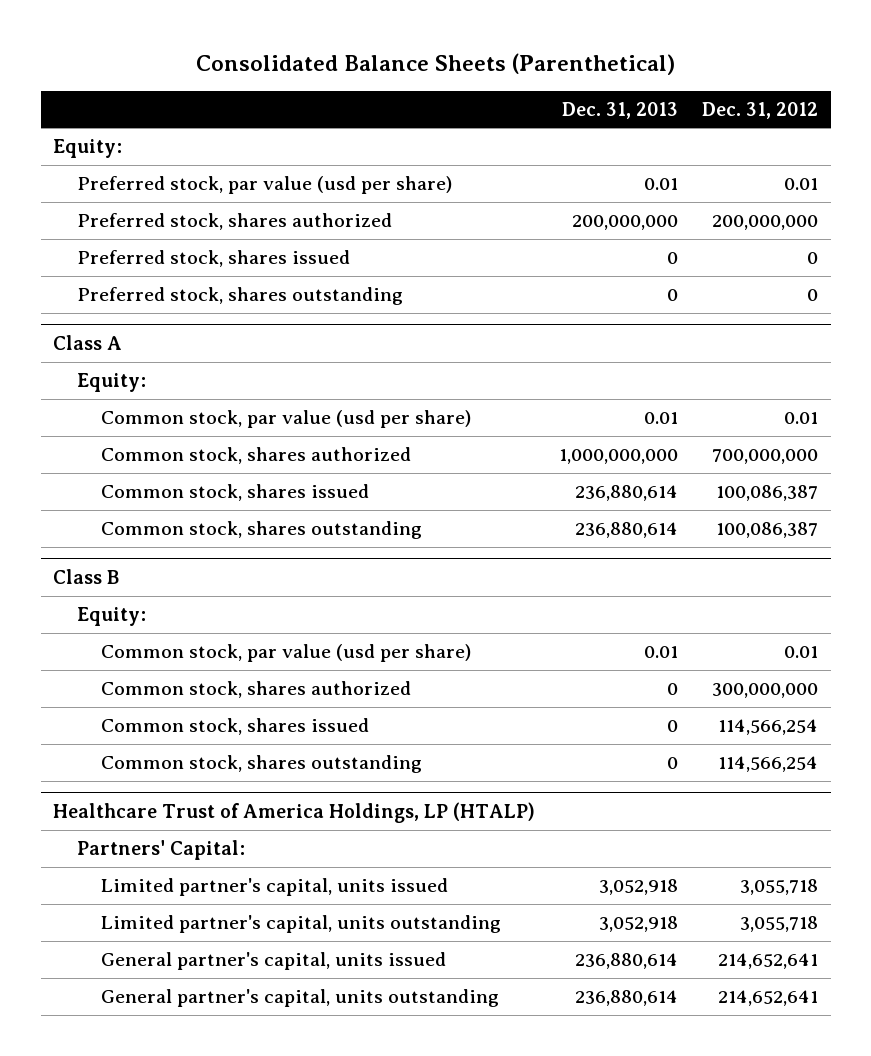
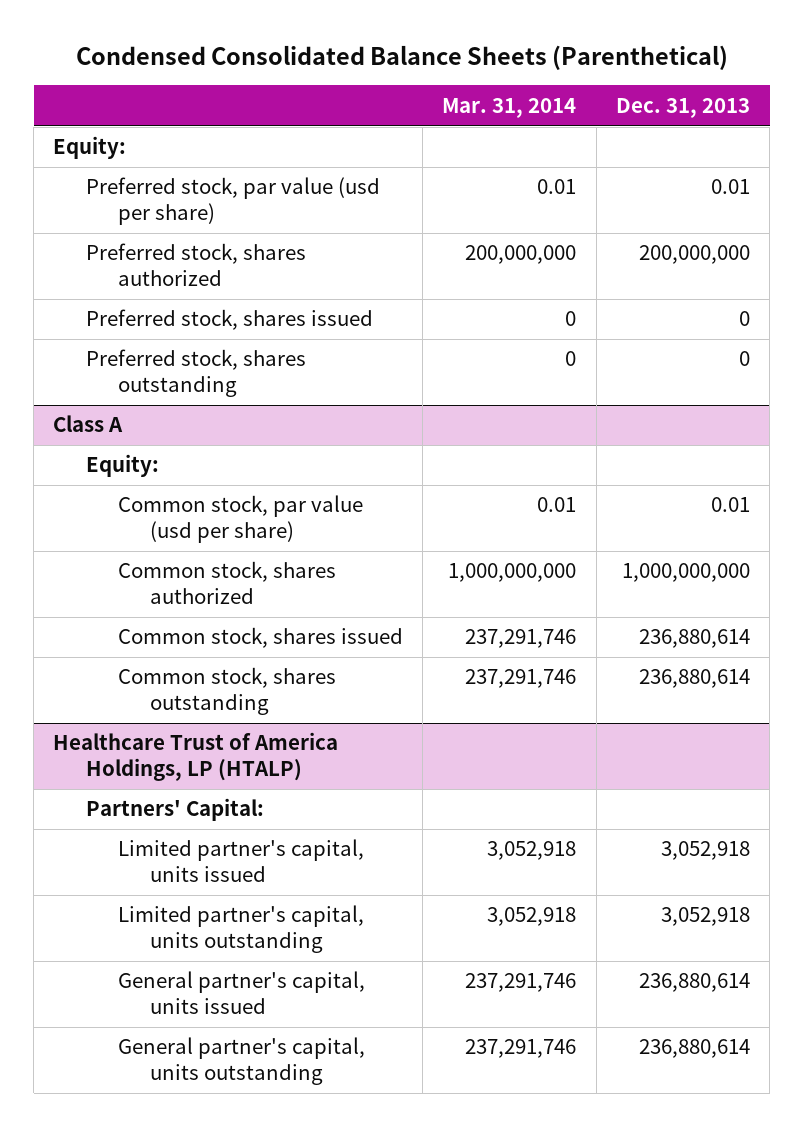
- Consolidated Balance Sheets (Parenthetical)
+ Condensed Consolidated Balance Sheets (Parenthetical)
- | Dec. 31, 2013 | Dec. 31, 2012
+ | Mar. 31, 2014 | Dec. 31, 2013
- Class B
- Equity:
- Common stock, par value (usd per share) | 0.01 | 0.01
- Common stock, shares authorized | 0 | 300,000,000
- Common stock, shares issued | 0 | 114,566,254
- Common stock, shares outstanding | 0 | 114,566,254

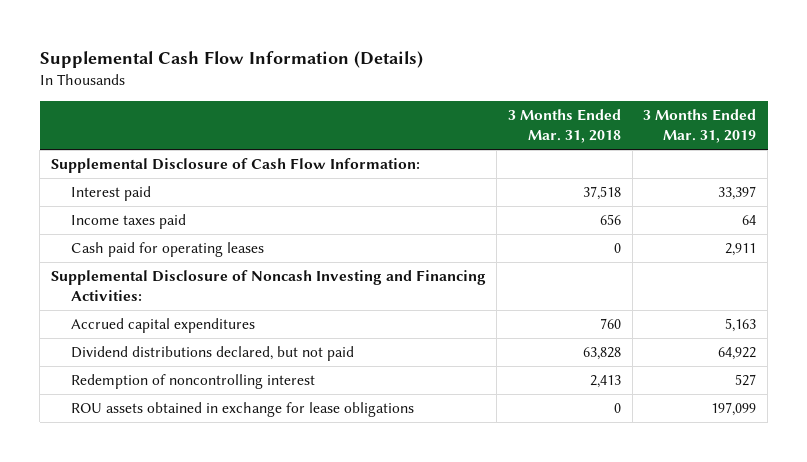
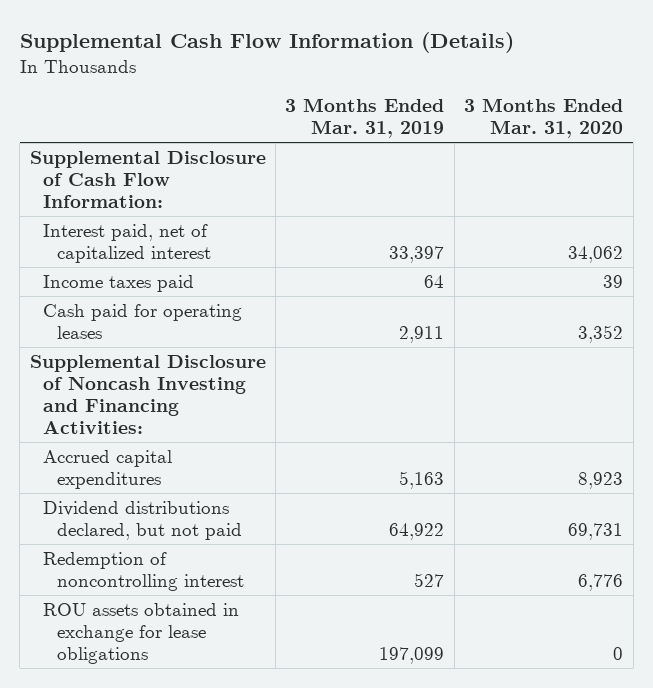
- | 3 Months Ended Mar. 31, 2018 | 3 Months Ended Mar. 31, 2019
+ | 3 Months Ended Mar. 31, 2019 | 3 Months Ended Mar. 31, 2020
- Interest paid | 37,518 | 33,397
+ Interest paid, net of capitalized interest | 33,397 | 34,062

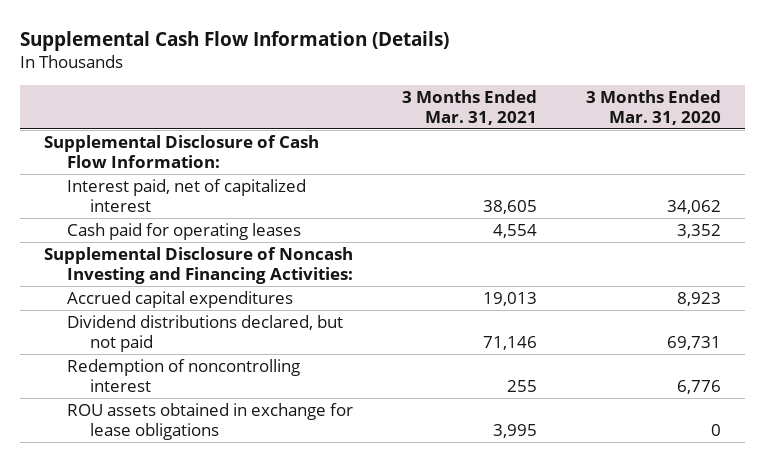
- | 3 Months Ended Mar. 31, 2019 | 3 Months Ended Mar. 31, 2020
+ | 3 Months Ended Mar. 31, 2021 | 3 Months Ended Mar. 31, 2020
- Income taxes paid | 64 | 39

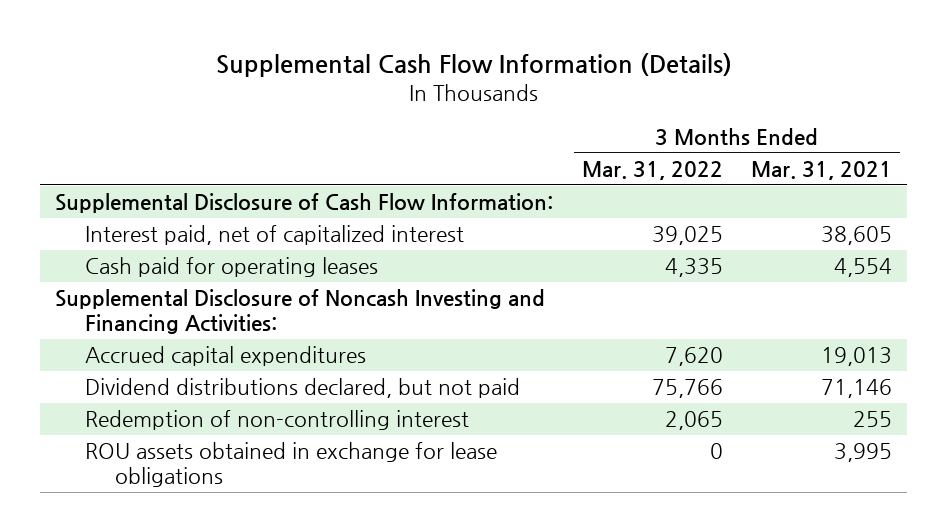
- | 3 Months Ended Mar. 31, 2021 | 3 Months Ended Mar. 31, 2020
+ | 3 Months Ended Mar. 31, 2022 | 3 Months Ended Mar. 31, 2021
- Redemption of noncontrolling interest | 255 | 6,776
+ Redemption of non-controlling interest | 2,065 | 255

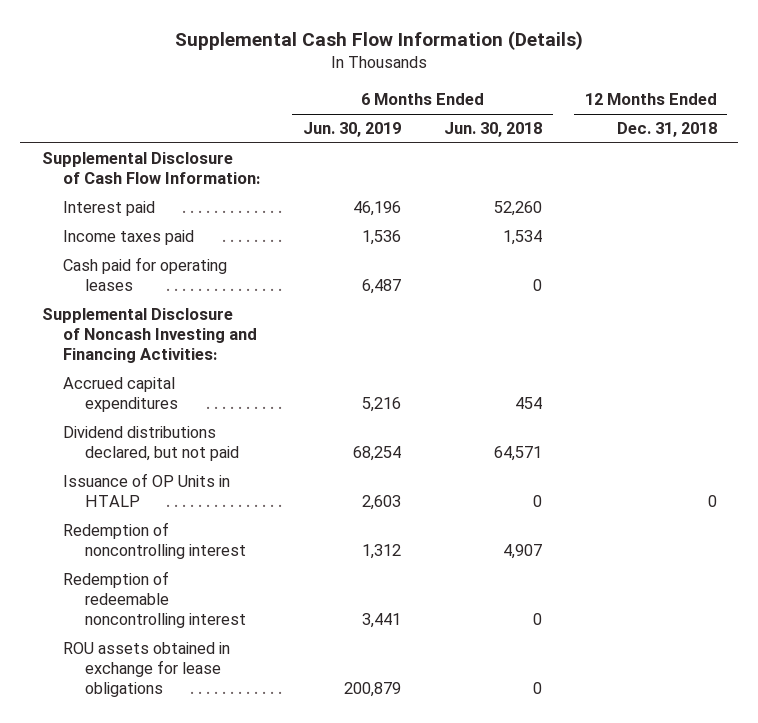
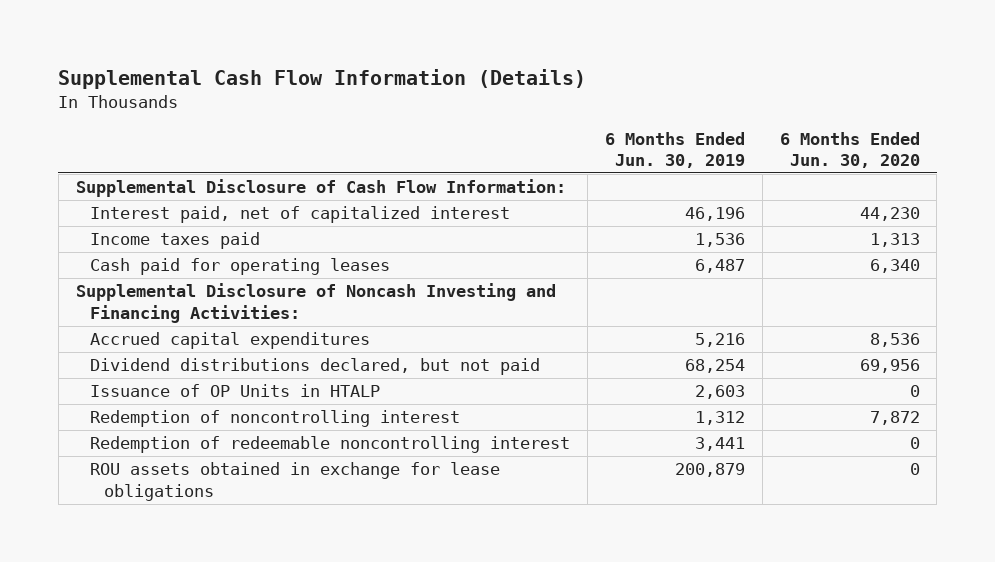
- | 6 Months Ended Jun. 30, 2019 | 6 Months Ended Jun. 30, 2018 | 12 Months Ended Dec. 31, 2018
+ | 6 Months Ended Jun. 30, 2019 | 6 Months Ended Jun. 30, 2020
- Interest paid | 46,196 | 52,260 |
+ Interest paid, net of capitalized interest | 46,196 | 44,230

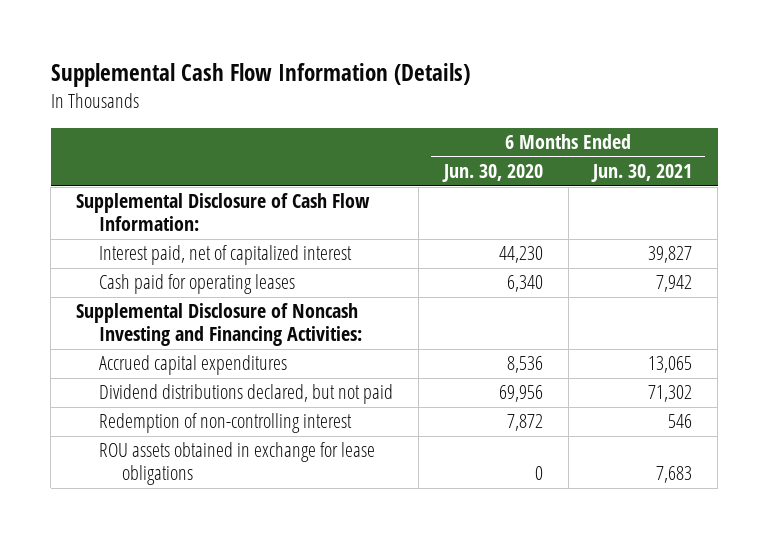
- | 6 Months Ended Jun. 30, 2019 | 6 Months Ended Jun. 30, 2020
+ | 6 Months Ended Jun. 30, 2020 | 6 Months Ended Jun. 30, 2021
- Income taxes paid | 1,536 | 1,313
- Issuance of OP Units in HTALP | 2,603 | 0
- Redemption of noncontrolling interest | 1,312 | 7,872
- Redemption of redeemable noncontrolling interest | 3,441 | 0
+ Redemption of non-controlling interest | 7,872 | 546

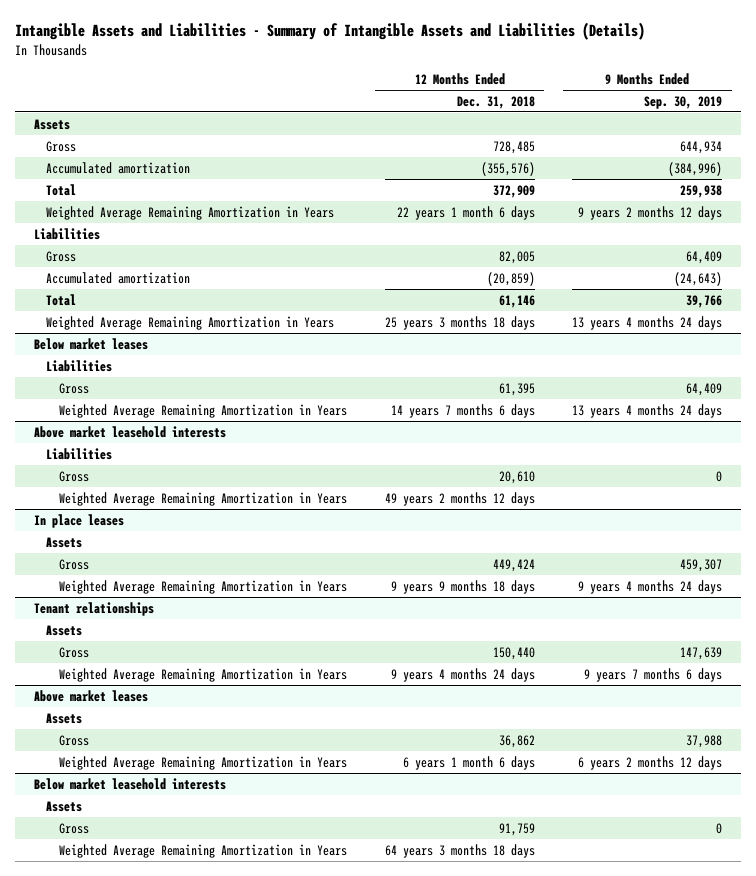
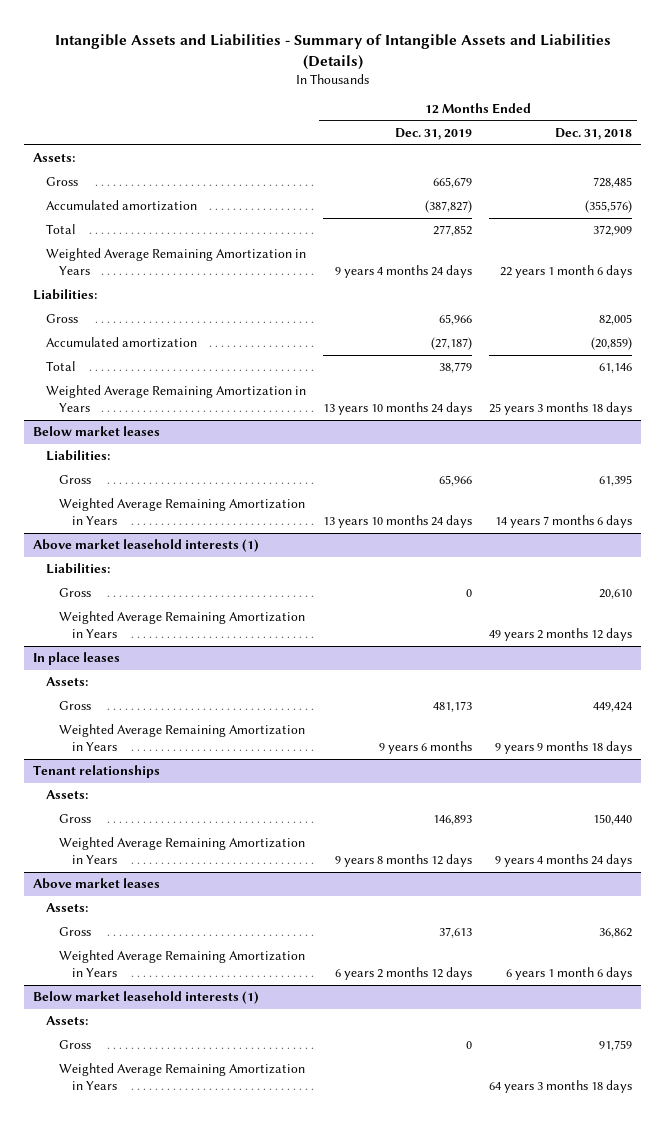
- | 12 Months Ended Dec. 31, 2018 | 9 Months Ended Sep. 30, 2019
+ | 12 Months Ended Dec. 31, 2019 | 12 Months Ended Dec. 31, 2018
- Assets
+ Assets:
- Liabilities
+ Liabilities:
@ Below market leases
- Liabilities
+ Liabilities:
- Above market leasehold interests
- Liabilities
+ Above market leasehold interests (1)
+ Liabilities:
@ In place leases
- Assets
+ Assets:
@ Tenant relationships
- Assets
+ Assets:
@ Above market leases
- Assets
+ Assets:
- Below market leasehold interests
- Assets
+ Below market leasehold interests (1)
+ Assets:

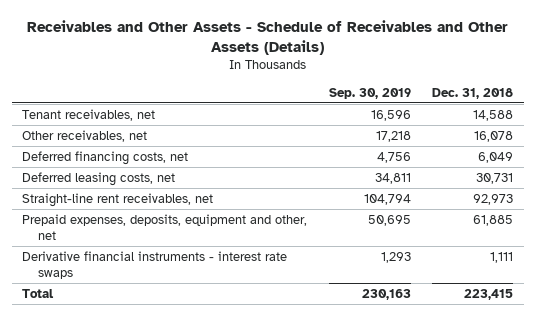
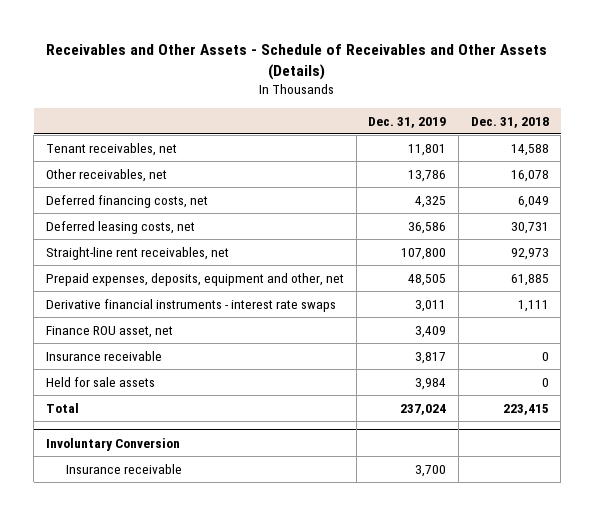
- | Sep. 30, 2019 | Dec. 31, 2018
+ | Dec. 31, 2019 | Dec. 31, 2018
+ Finance ROU asset, net | 3,409 |
+ Insurance receivable | 3,817 | 0
+ Held for sale assets | 3,984 | 0
+ Involuntary Conversion
+ Insurance receivable | 3,700 |

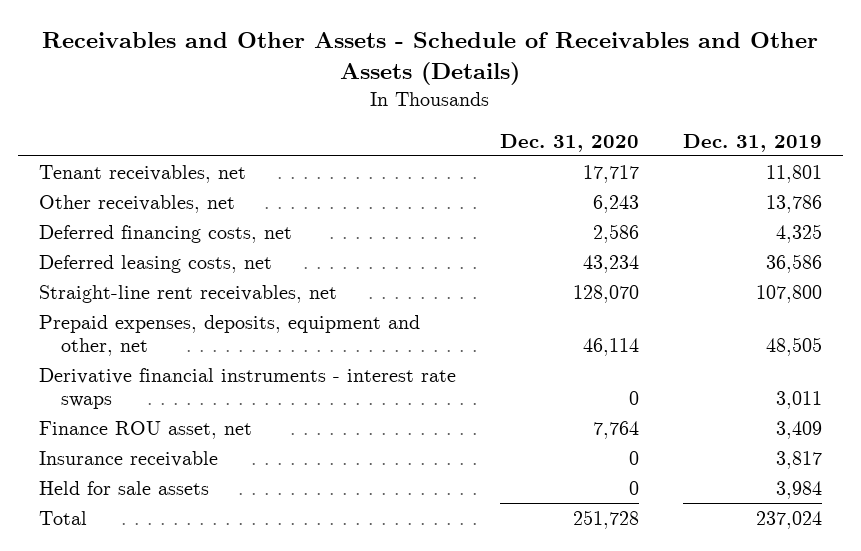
- | Dec. 31, 2019 | Dec. 31, 2018
+ | Dec. 31, 2020 | Dec. 31, 2019
- Involuntary Conversion
- Insurance receivable | 3,700 |

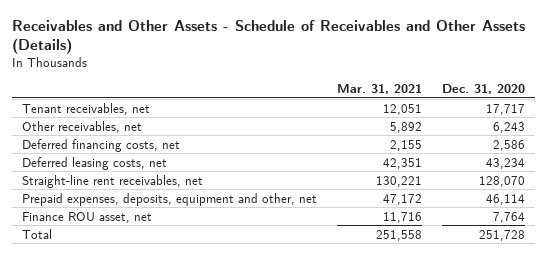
- | Dec. 31, 2020 | Dec. 31, 2019
+ | Mar. 31, 2021 | Dec. 31, 2020
- Derivative financial instruments - interest rate swaps | 0 | 3,011
- Insurance receivable | 0 | 3,817
- Held for sale assets | 0 | 3,984

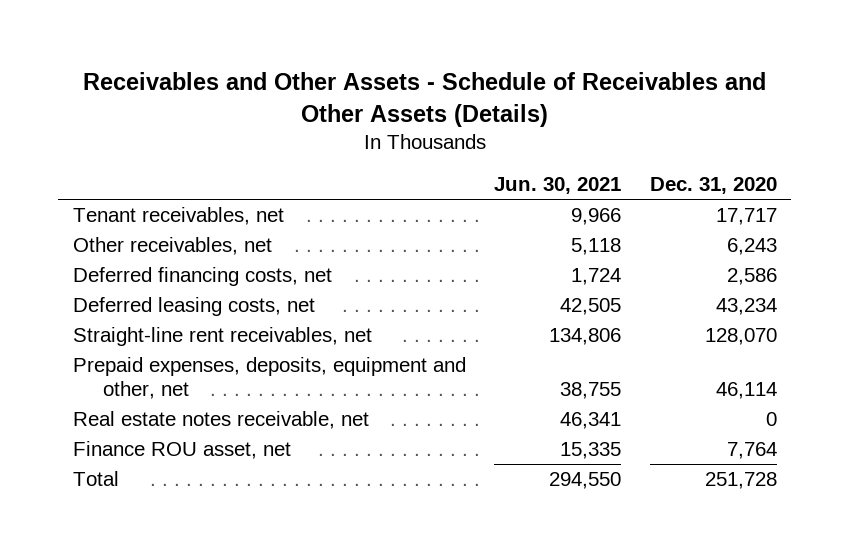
- | Mar. 31, 2021 | Dec. 31, 2020
+ | Jun. 30, 2021 | Dec. 31, 2020
+ Real estate notes receivable, net | 46,341 | 0

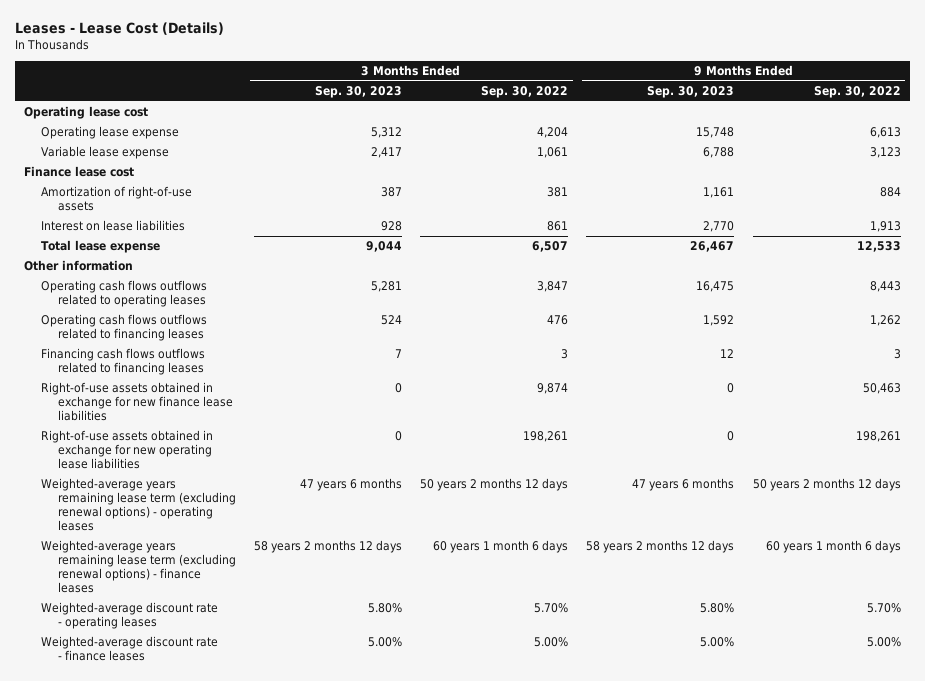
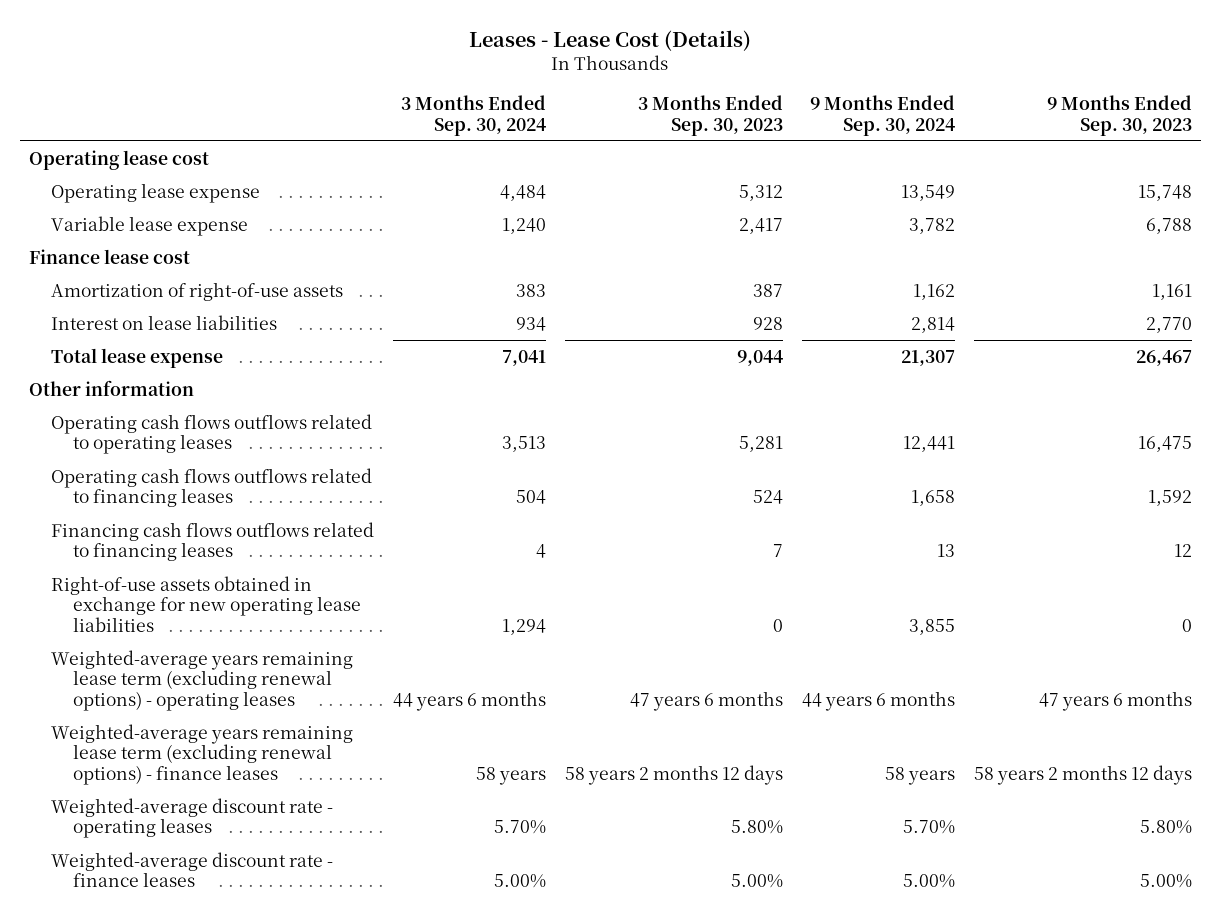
- | 3 Months Ended Sep. 30, 2023 | 3 Months Ended Sep. 30, 2022 | 9 Months Ended Sep. 30, 2023 | 9 Months Ended Sep. 30, 2022
+ | 3 Months Ended Sep. 30, 2024 | 3 Months Ended Sep. 30, 2023 | 9 Months Ended Sep. 30, 2024 | 9 Months Ended Sep. 30, 2023
- Right-of-use assets obtained in exchange for new finance lease liabilities | 0 | 9,874 | 0 | 50,463

